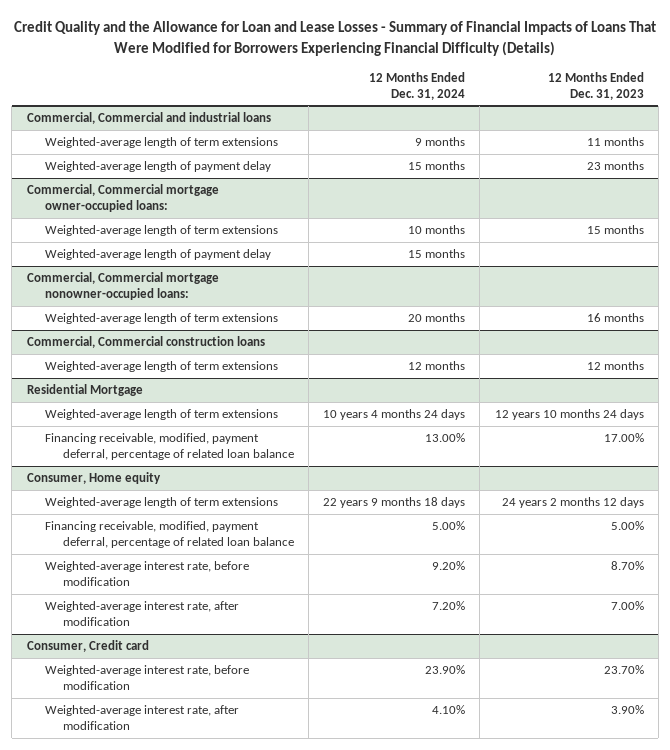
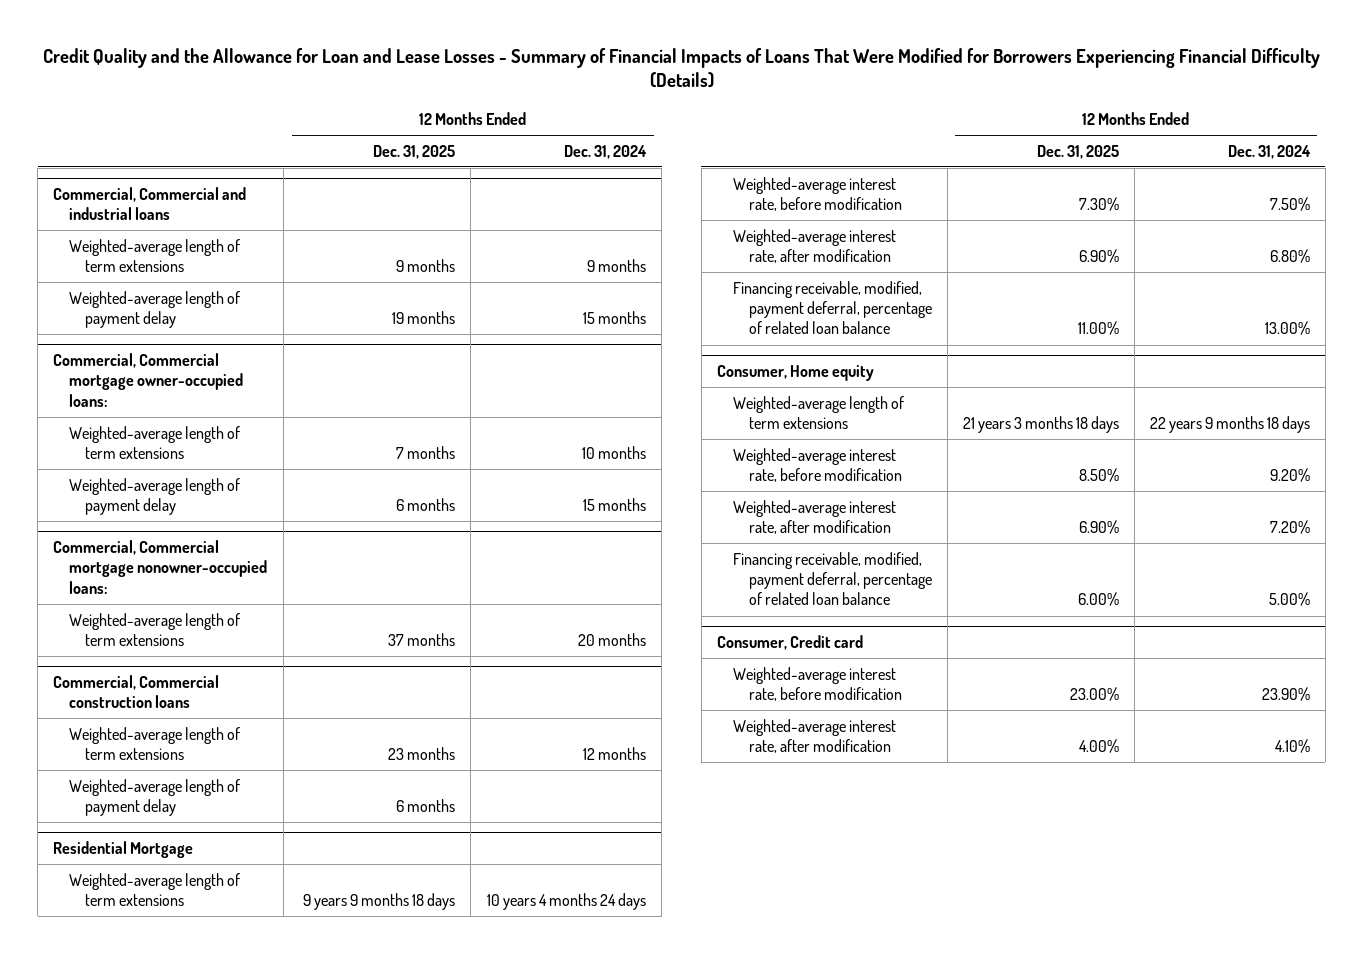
- | 12 Months Ended Dec. 31, 2024 | 12 Months Ended Dec. 31, 2023
+ | 12 Months Ended Dec. 31, 2025 | 12 Months Ended Dec. 31, 2024
@ Commercial, Commercial construction loans
+ Weighted-average length of payment delay | 6 months |
@ Residential Mortgage
+ Weighted-average interest rate, before modification | 7.30% | 7.50%
+ Weighted-average interest rate, after modification | 6.90% | 6.80%
@ Consumer, Home equity
moved down: Financing receivable, modified, payment deferral, percentage of related loan balance | 6.00% | 5.00%

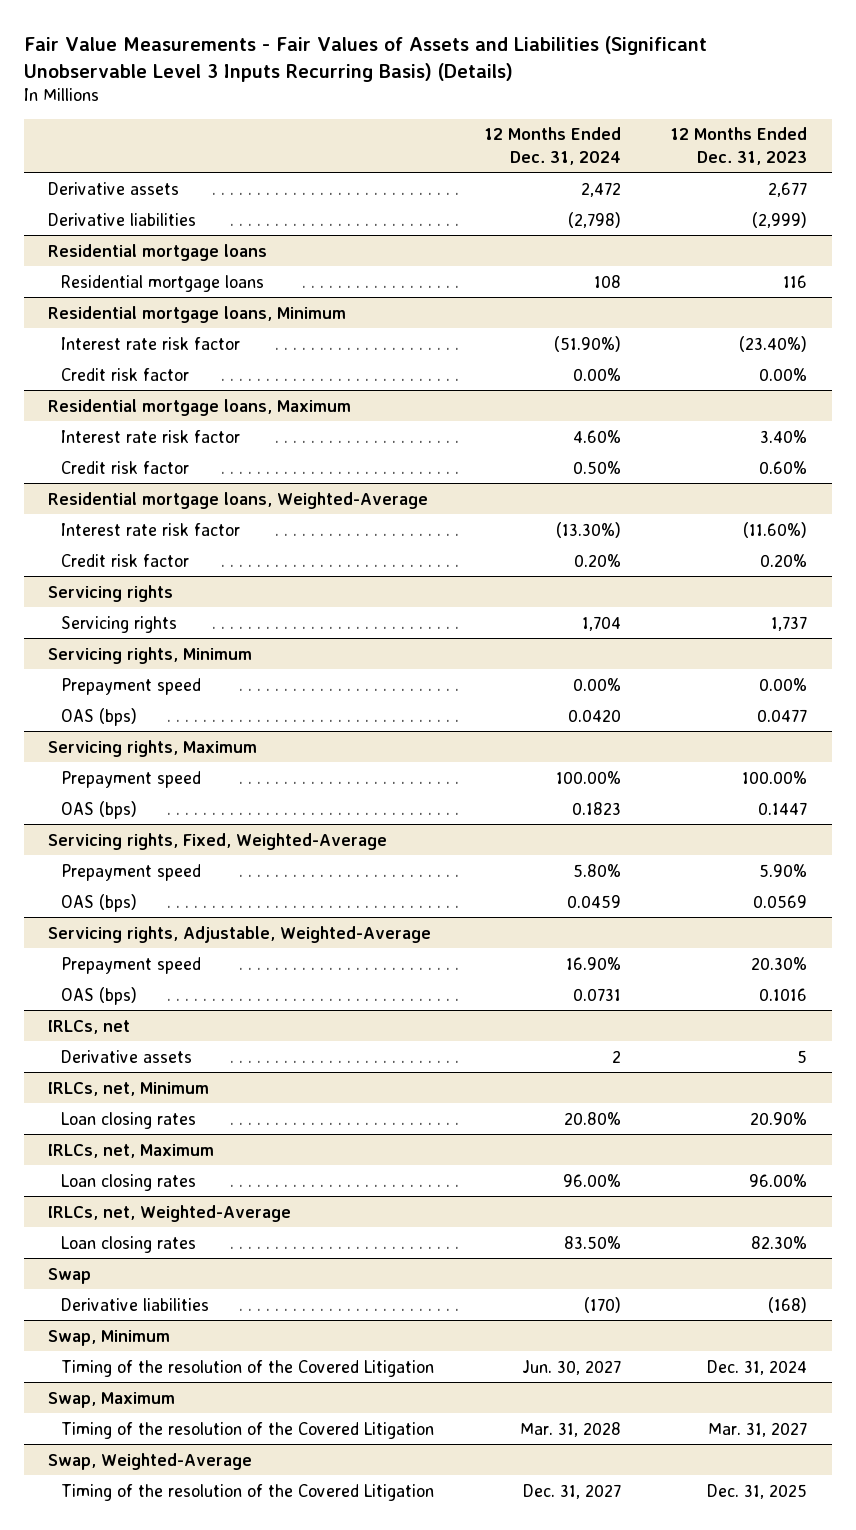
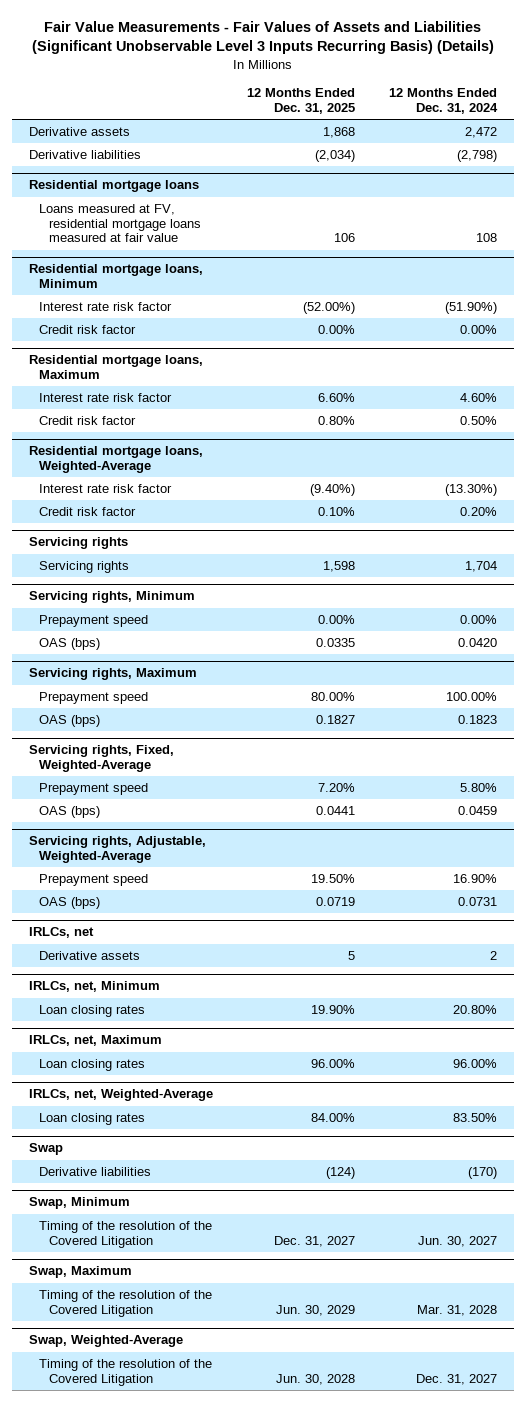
- | 12 Months Ended Dec. 31, 2024 | 12 Months Ended Dec. 31, 2023
+ | 12 Months Ended Dec. 31, 2025 | 12 Months Ended Dec. 31, 2024
@ Residential mortgage loans
- Residential mortgage loans | 108 | 116
+ Loans measured at FV, residential mortgage loans measured at fair value | 106 | 108

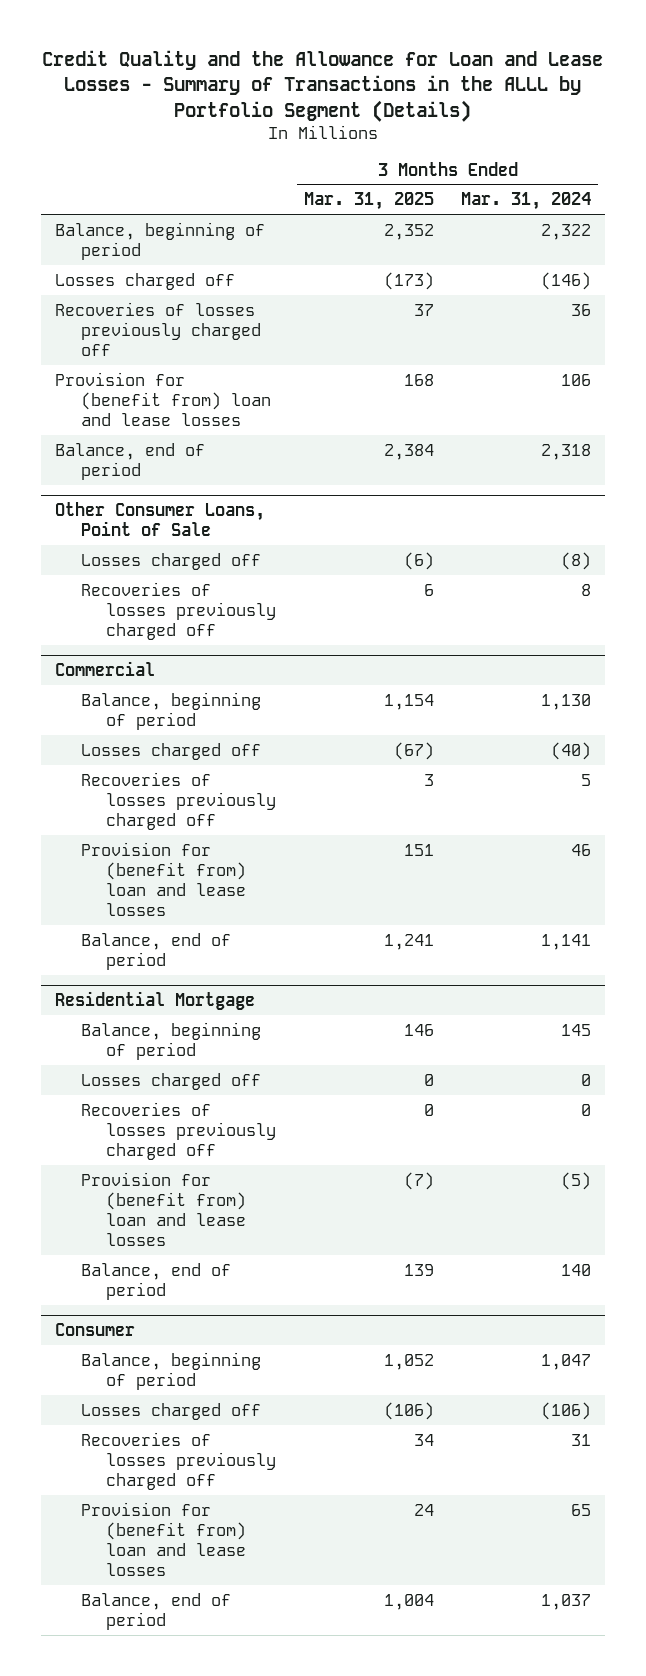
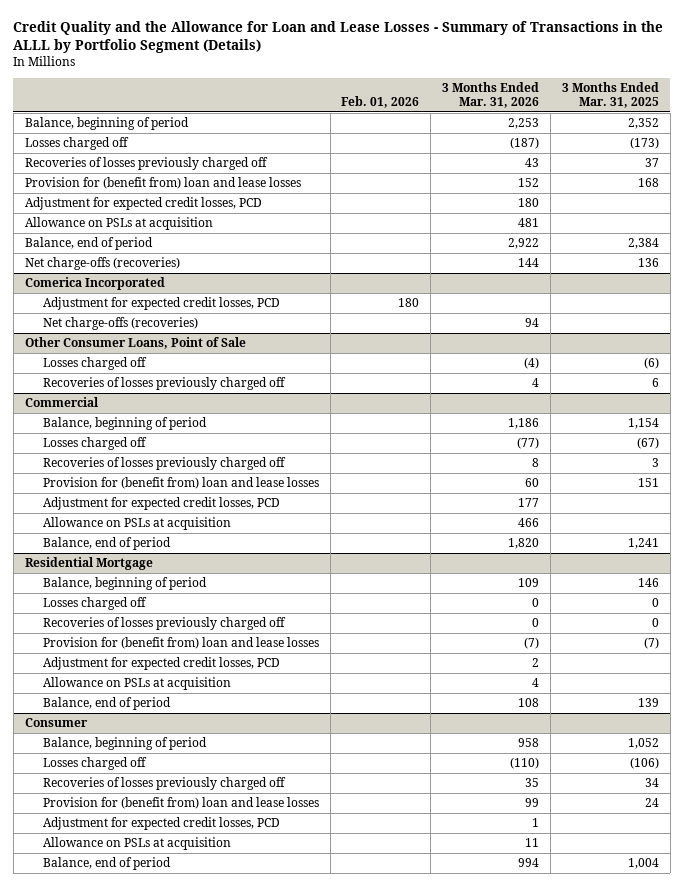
- | 3 Months Ended Mar. 31, 2025 | 3 Months Ended Mar. 31, 2024
+ | Feb. 01, 2026 | 3 Months Ended Mar. 31, 2026 | 3 Months Ended Mar. 31, 2025
+ Adjustment for expected credit losses, PCD | | 180 |
+ Allowance on PSLs at acquisition | | 481 |
+ Net charge-offs (recoveries) | | 144 | 136
+ Comerica Incorporated
+ Adjustment for expected credit losses, PCD | 180 | |
+ Net charge-offs (recoveries) | | 94 |
@ Commercial
+ Adjustment for expected credit losses, PCD | | 177 |
+ Allowance on PSLs at acquisition | | 466 |
@ Residential Mortgage
+ Adjustment for expected credit losses, PCD | | 2 |
+ Allowance on PSLs at acquisition | | 4 |
@ Consumer
+ Adjustment for expected credit losses, PCD | | 1 |
+ Allowance on PSLs at acquisition | | 11 |

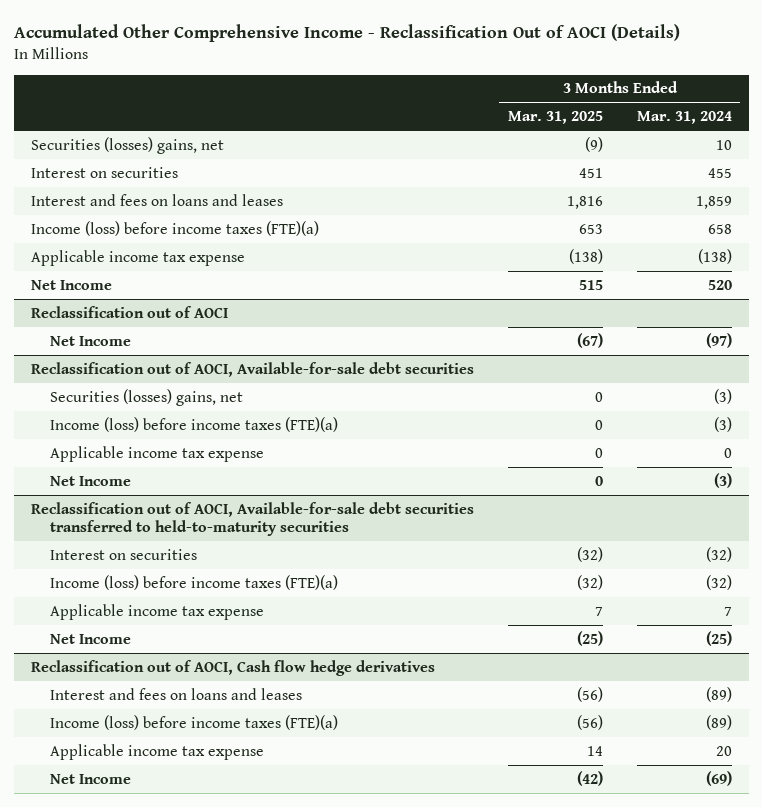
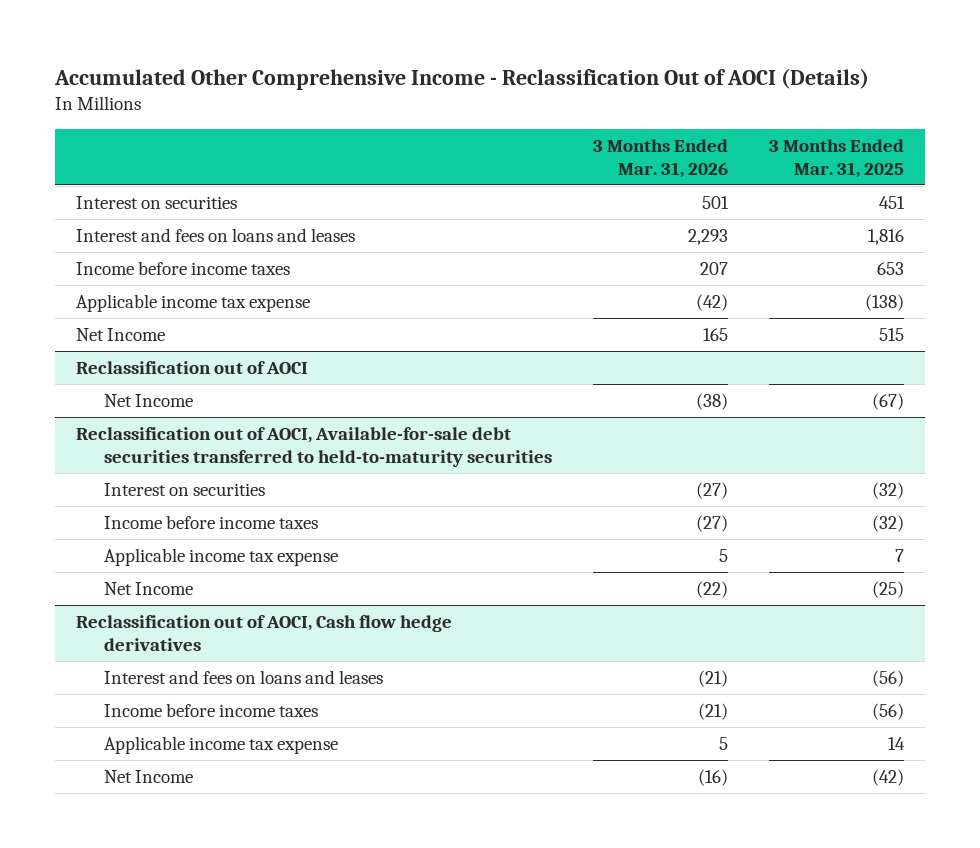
- | 3 Months Ended Mar. 31, 2025 | 3 Months Ended Mar. 31, 2024
+ | 3 Months Ended Mar. 31, 2026 | 3 Months Ended Mar. 31, 2025
- Securities (losses) gains, net | (9) | 10
- Income (loss) before income taxes (FTE)(a) | 653 | 658
+ Income before income taxes | 207 | 653
- Reclassification out of AOCI, Available-for-sale debt securities
- Securities (losses) gains, net | 0 | (3)
- Income (loss) before income taxes (FTE)(a) | 0 | (3)
- Applicable income tax expense | 0 | 0
- Net Income | 0 | (3)
@ Reclassification out of AOCI, Available-for-sale debt securities transferred to held-to-maturity securities
- Income (loss) before income taxes (FTE)(a) | (32) | (32)
+ Income before income taxes | (27) | (32)
@ Reclassification out of AOCI, Cash flow hedge derivatives
- Income (loss) before income taxes (FTE)(a) | (56) | (89)
+ Income before income taxes | (21) | (56)

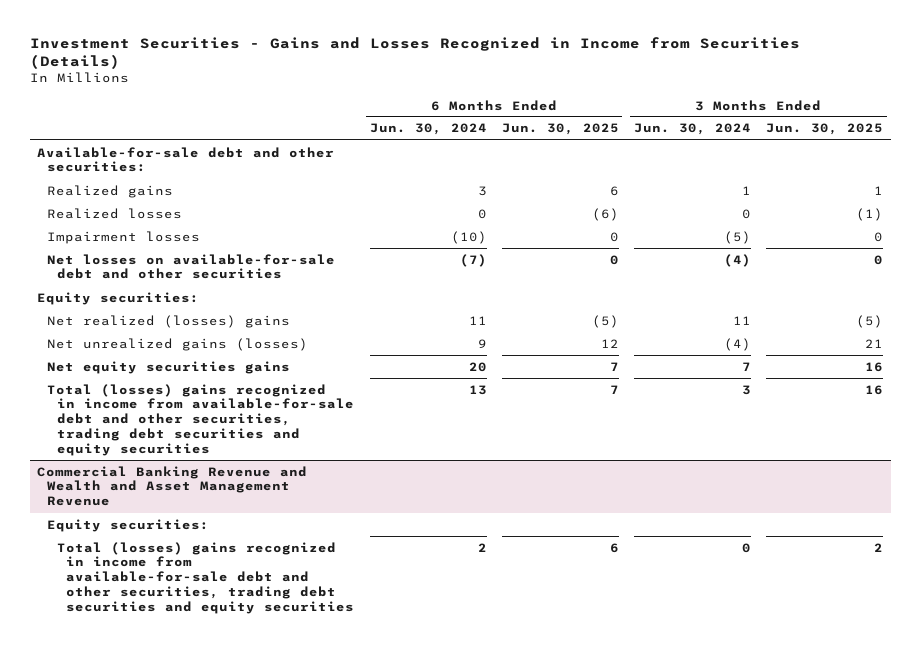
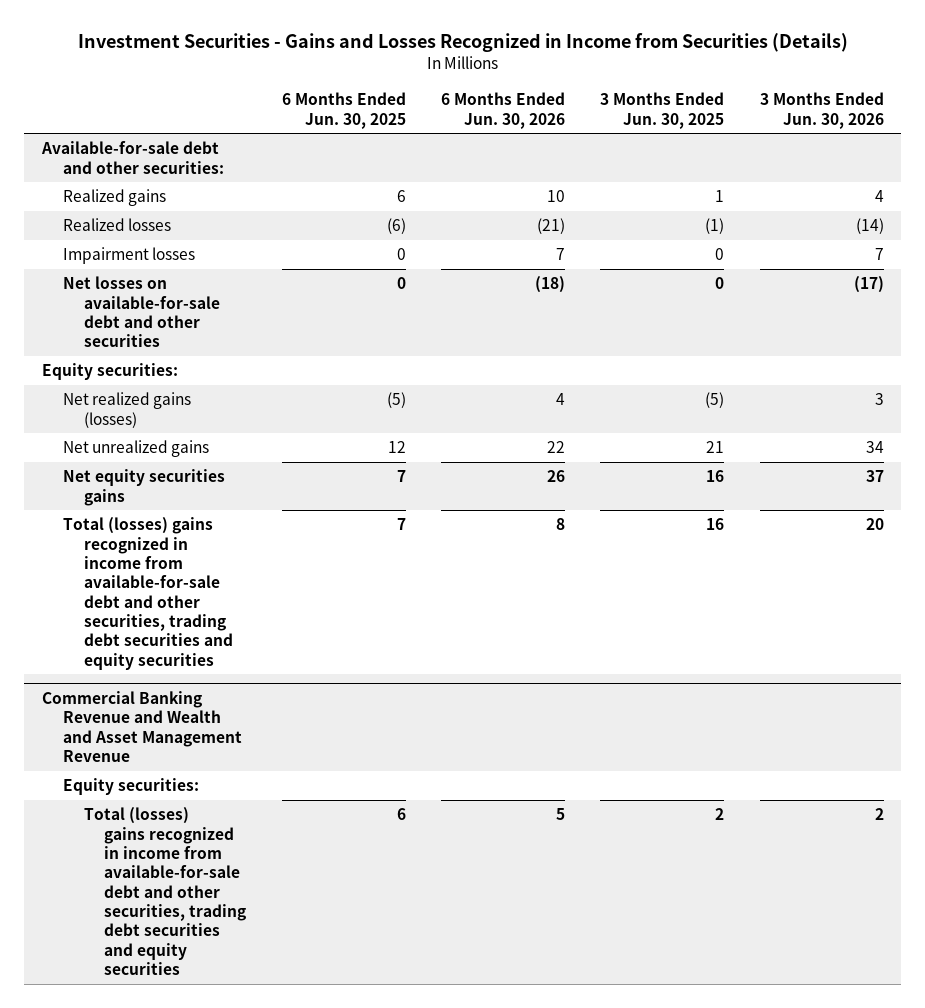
- | 6 Months Ended Jun. 30, 2024 | 6 Months Ended Jun. 30, 2025 | 3 Months Ended Jun. 30, 2024 | 3 Months Ended Jun. 30, 2025
+ | 6 Months Ended Jun. 30, 2025 | 6 Months Ended Jun. 30, 2026 | 3 Months Ended Jun. 30, 2025 | 3 Months Ended Jun. 30, 2026
- Net realized (losses) gains | 11 | (5) | 11 | (5)
- Net unrealized gains (losses) | 9 | 12 | (4) | 21
+ Net realized gains (losses) | (5) | 4 | (5) | 3
+ Net unrealized gains | 12 | 22 | 21 | 34

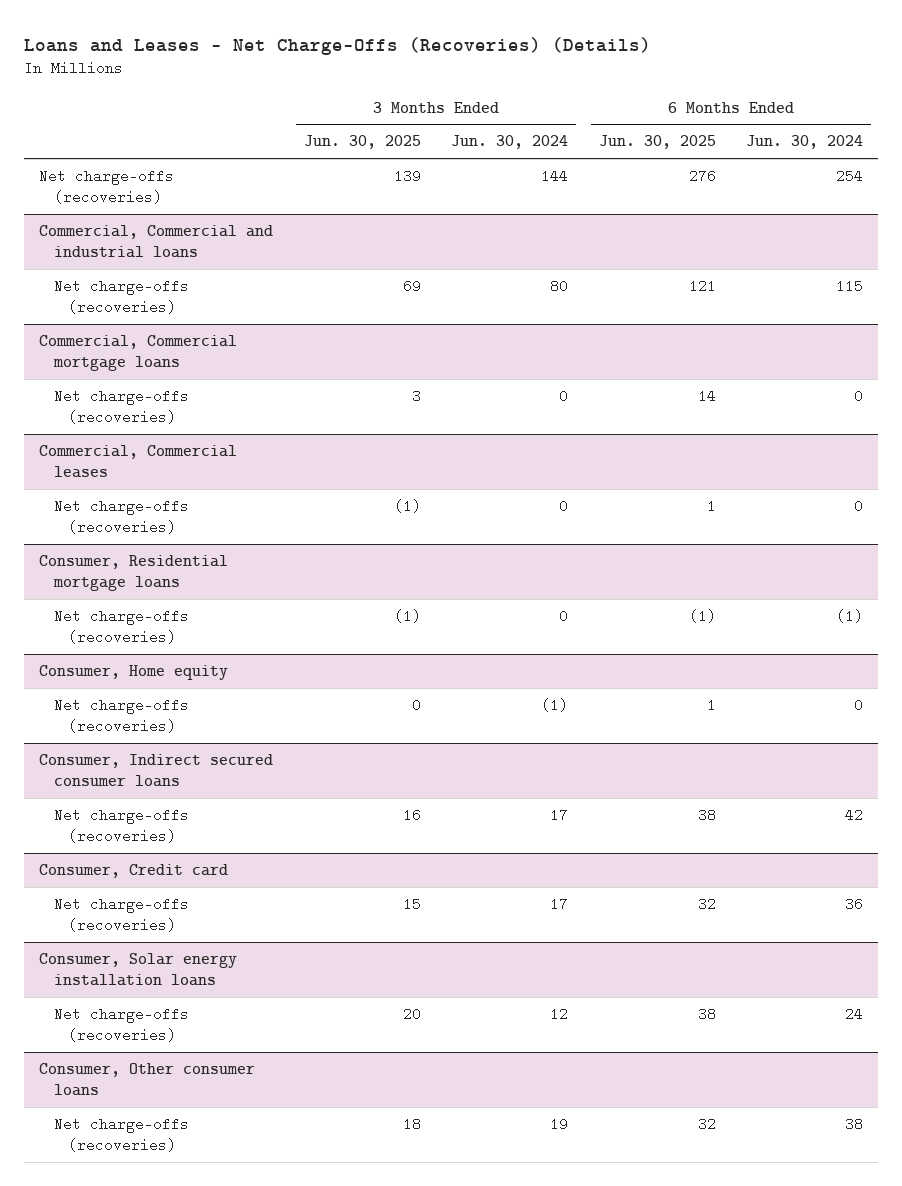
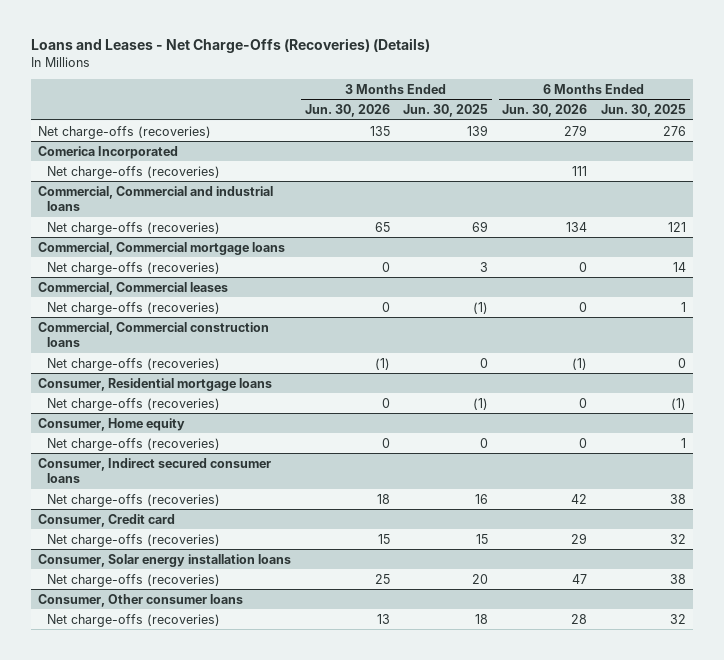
- | 3 Months Ended Jun. 30, 2025 | 3 Months Ended Jun. 30, 2024 | 6 Months Ended Jun. 30, 2025 | 6 Months Ended Jun. 30, 2024
+ | 3 Months Ended Jun. 30, 2026 | 3 Months Ended Jun. 30, 2025 | 6 Months Ended Jun. 30, 2026 | 6 Months Ended Jun. 30, 2025
+ Comerica Incorporated
+ Net charge-offs (recoveries) | | | 111 |
+ Commercial, Commercial construction loans
+ Net charge-offs (recoveries) | (1) | 0 | (1) | 0

